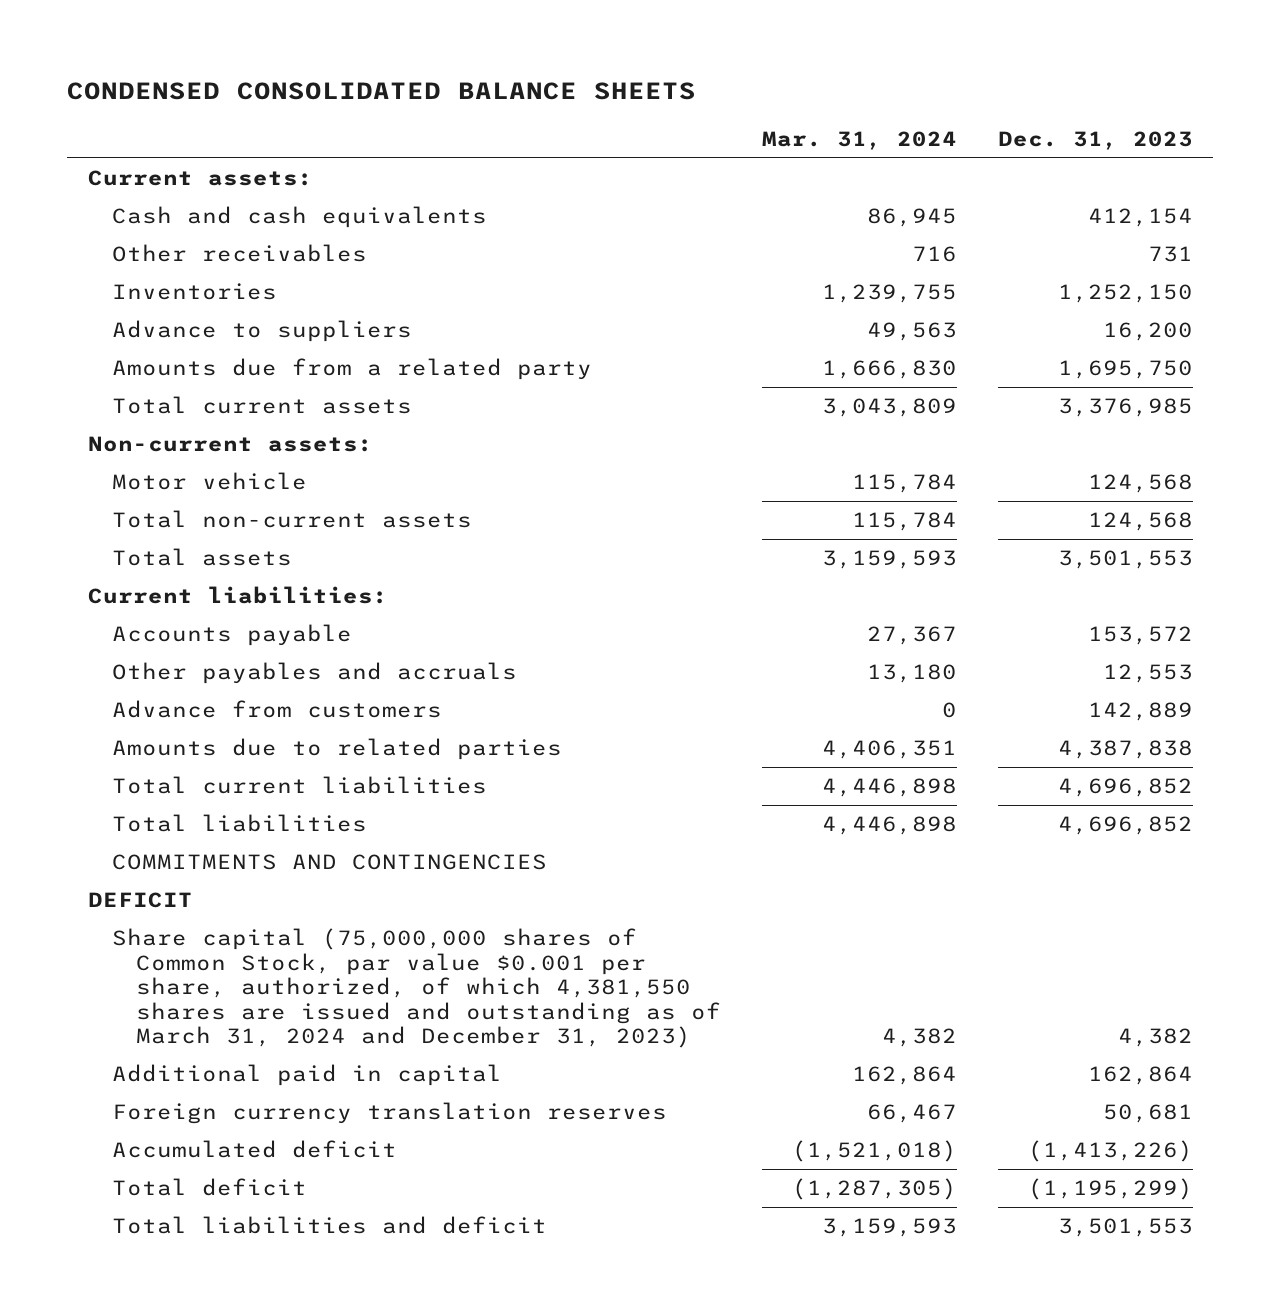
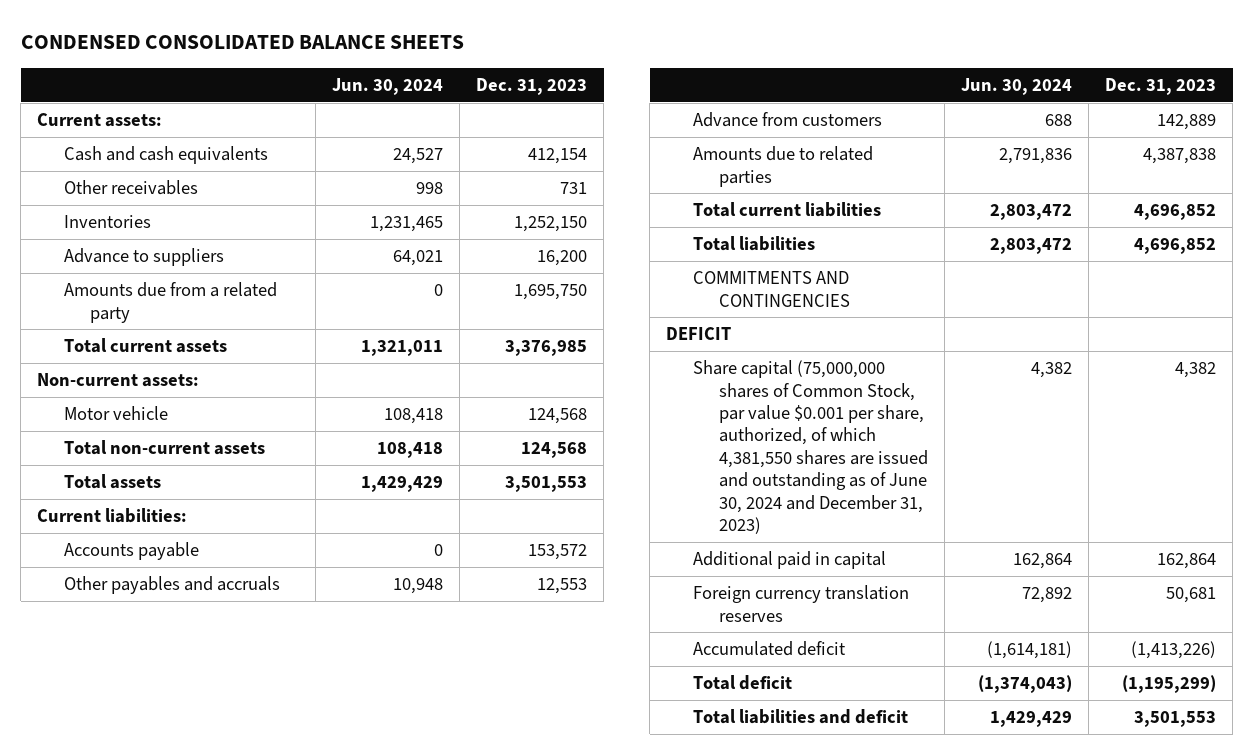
- | Mar. 31, 2024 | Dec. 31, 2023
+ | Jun. 30, 2024 | Dec. 31, 2023
- Share capital (75,000,000 shares of Common Stock, par value $0.001 per share, authorized, of which 4,381,550 shares are issued and outstanding as of March 31, 2024 and December 31, 2023) | 4,382 | 4,382
+ Share capital (75,000,000 shares of Common Stock, par value $0.001 per share, authorized, of which 4,381,550 shares are issued and outstanding as of June 30, 2024 and December 31, 2023) | 4,382 | 4,382

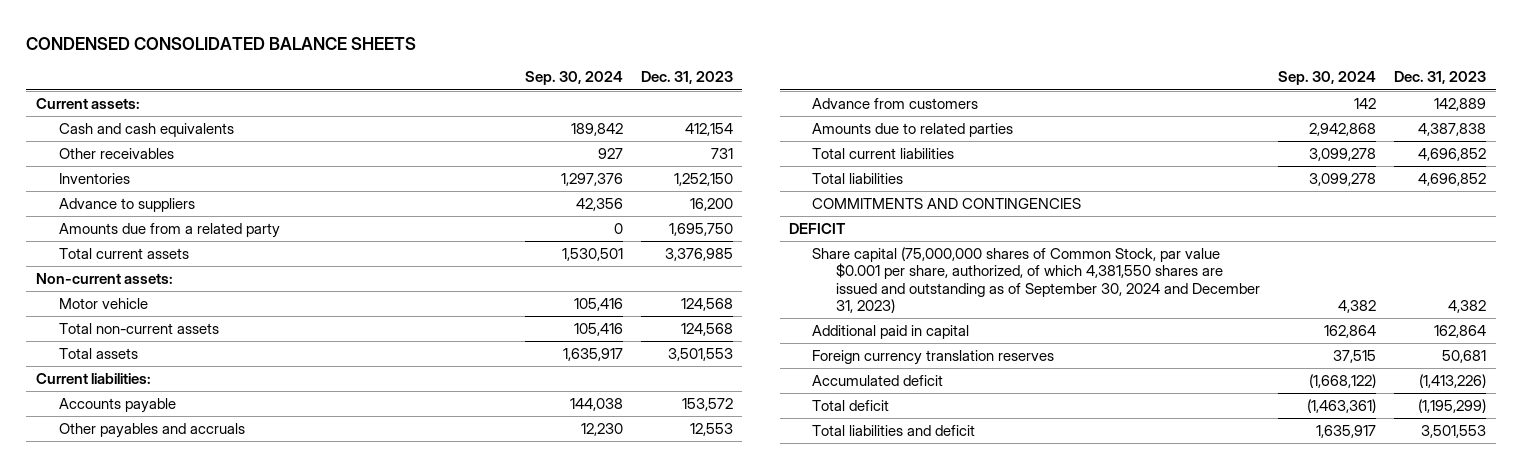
- | Jun. 30, 2024 | Dec. 31, 2023
+ | Sep. 30, 2024 | Dec. 31, 2023
- Share capital (75,000,000 shares of Common Stock, par value $0.001 per share, authorized, of which 4,381,550 shares are issued and outstanding as of June 30, 2024 and December 31, 2023) | 4,382 | 4,382
+ Share capital (75,000,000 shares of Common Stock, par value $0.001 per share, authorized, of which 4,381,550 shares are issued and outstanding as of September 30, 2024 and December 31, 2023) | 4,382 | 4,382

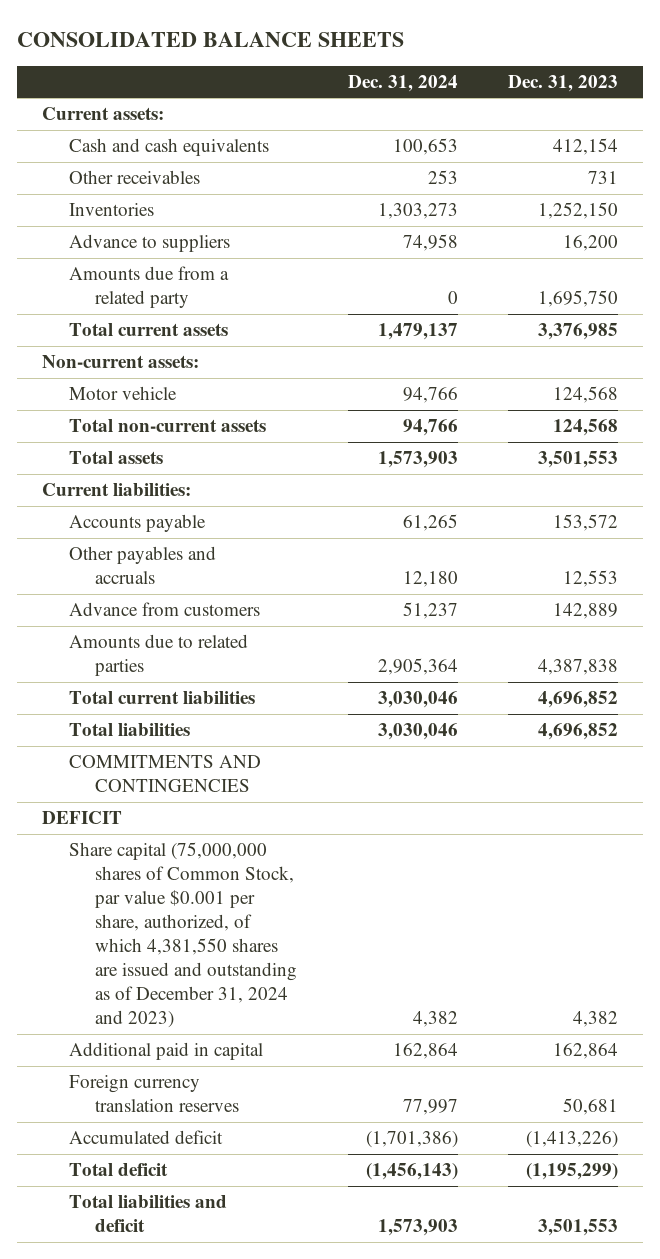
- CONDENSED CONSOLIDATED BALANCE SHEETS
+ CONSOLIDATED BALANCE SHEETS
- | Sep. 30, 2024 | Dec. 31, 2023
+ | Dec. 31, 2024 | Dec. 31, 2023
- Share capital (75,000,000 shares of Common Stock, par value $0.001 per share, authorized, of which 4,381,550 shares are issued and outstanding as of September 30, 2024 and December 31, 2023) | 4,382 | 4,382
+ Share capital (75,000,000 shares of Common Stock, par value $0.001 per share, authorized, of which 4,381,550 shares are issued and outstanding as of December 31, 2024 and 2023) | 4,382 | 4,382

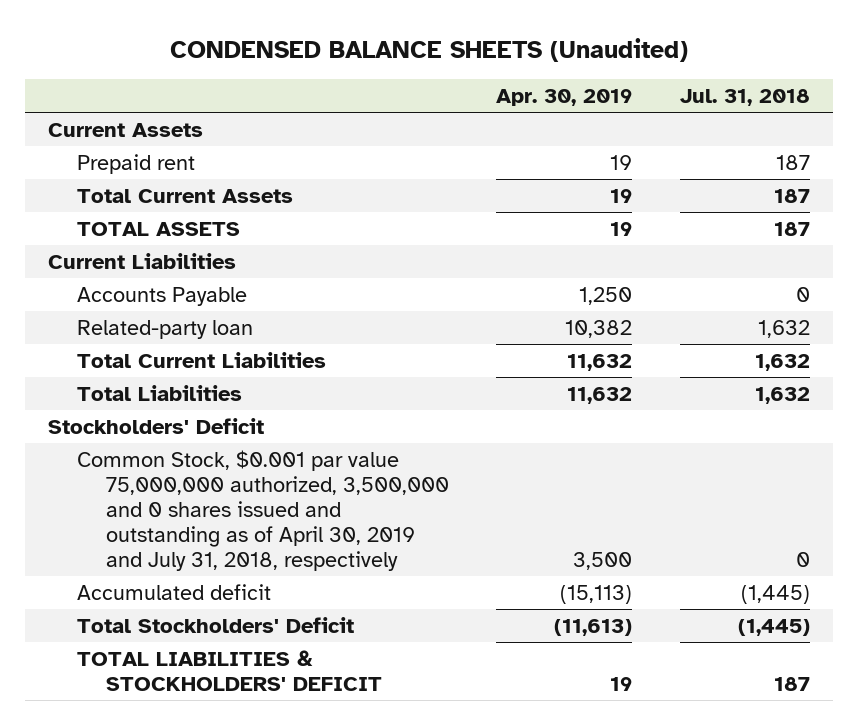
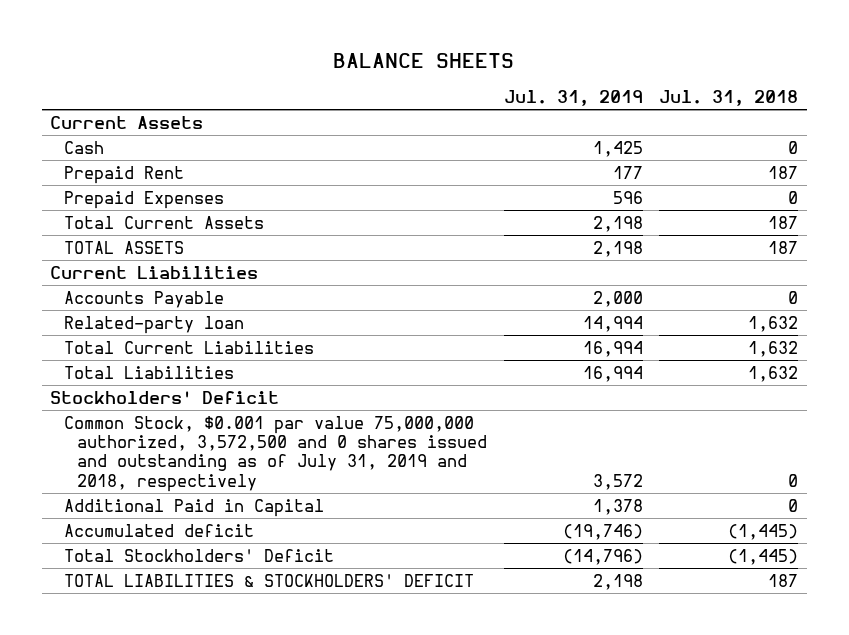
- CONDENSED BALANCE SHEETS (Unaudited)
+ BALANCE SHEETS
- | Apr. 30, 2019 | Jul. 31, 2018
+ | Jul. 31, 2019 | Jul. 31, 2018
- Prepaid rent | 19 | 187
+ Cash | 1,425 | 0
+ Prepaid Rent | 177 | 187
+ Prepaid Expenses | 596 | 0
- Common Stock, $0.001 par value 75,000,000 authorized, 3,500,000 and 0 shares issued and outstanding as of April 30, 2019 and July 31, 2018, respectively | 3,500 | 0
+ Common Stock, $0.001 par value 75,000,000 authorized, 3,572,500 and 0 shares issued and outstanding as of July 31, 2019 and 2018, respectively | 3,572 | 0
+ Additional Paid in Capital | 1,378 | 0

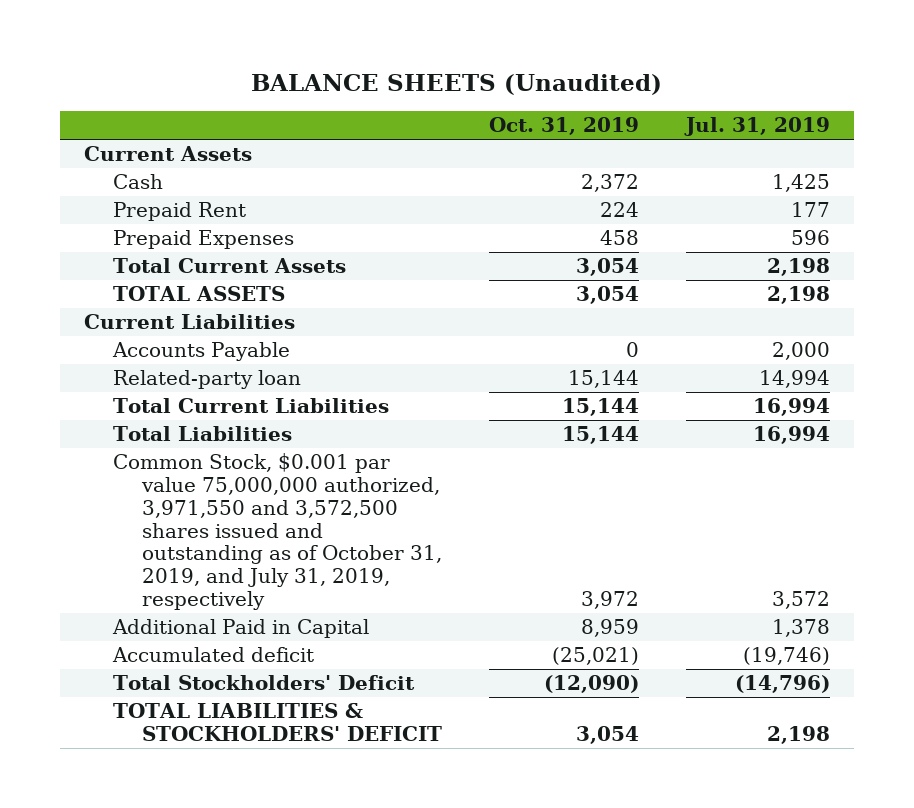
- BALANCE SHEETS
+ BALANCE SHEETS (Unaudited)
- | Jul. 31, 2019 | Jul. 31, 2018
+ | Oct. 31, 2019 | Jul. 31, 2019
- Stockholders' Deficit
- Common Stock, $0.001 par value 75,000,000 authorized, 3,572,500 and 0 shares issued and outstanding as of July 31, 2019 and 2018, respectively | 3,572 | 0
+ Common Stock, $0.001 par value 75,000,000 authorized, 3,971,550 and 3,572,500 shares issued and outstanding as of October 31, 2019, and July 31, 2019, respectively | 3,972 | 3,572

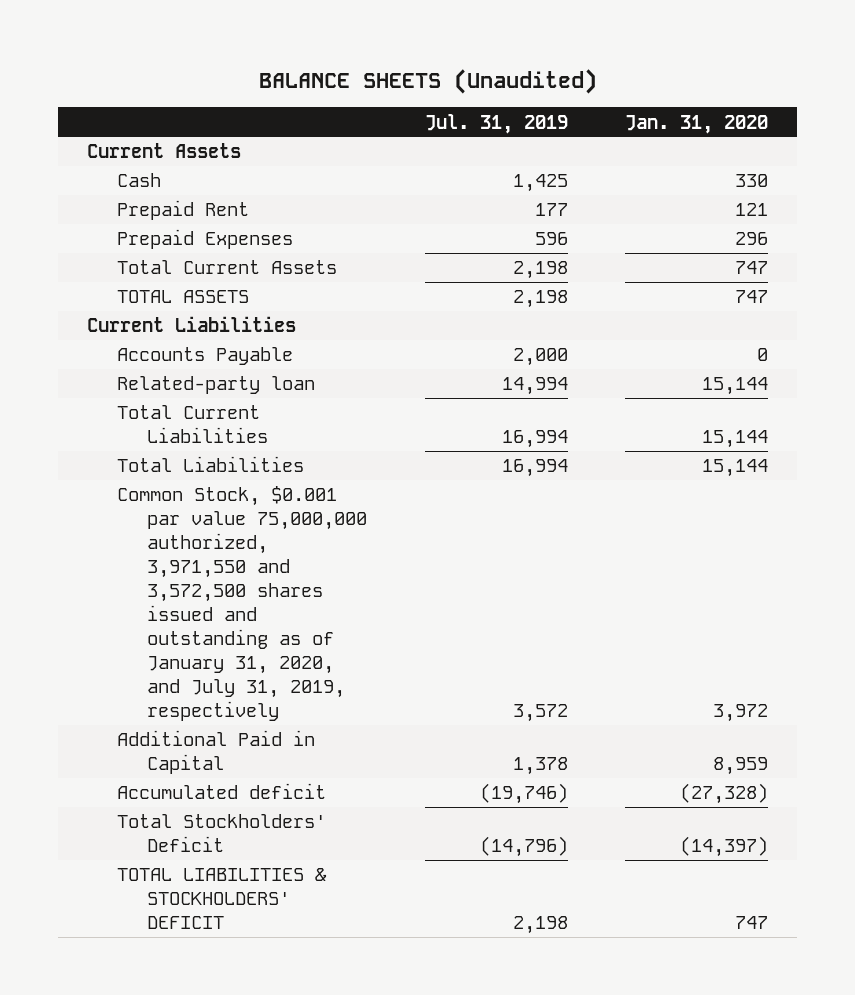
- | Oct. 31, 2019 | Jul. 31, 2019
+ | Jul. 31, 2019 | Jan. 31, 2020
- Common Stock, $0.001 par value 75,000,000 authorized, 3,971,550 and 3,572,500 shares issued and outstanding as of October 31, 2019, and July 31, 2019, respectively | 3,972 | 3,572
+ Common Stock, $0.001 par value 75,000,000 authorized, 3,971,550 and 3,572,500 shares issued and outstanding as of January 31, 2020, and July 31, 2019, respectively | 3,572 | 3,972

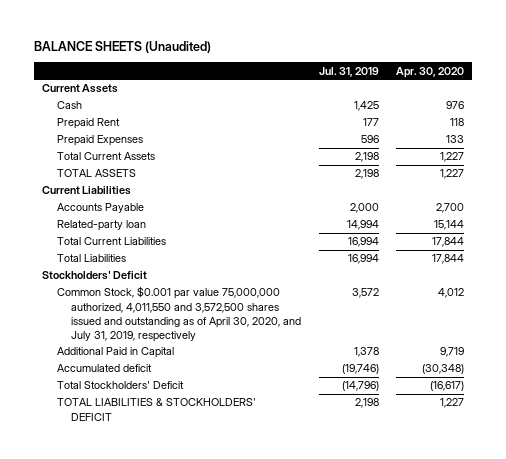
- | Jul. 31, 2019 | Jan. 31, 2020
+ | Jul. 31, 2019 | Apr. 30, 2020
- Common Stock, $0.001 par value 75,000,000 authorized, 3,971,550 and 3,572,500 shares issued and outstanding as of January 31, 2020, and July 31, 2019, respectively | 3,572 | 3,972
+ Stockholders' Deficit
+ Common Stock, $0.001 par value 75,000,000 authorized, 4,011,550 and 3,572,500 shares issued and outstanding as of April 30, 2020, and July 31, 2019, respectively | 3,572 | 4,012

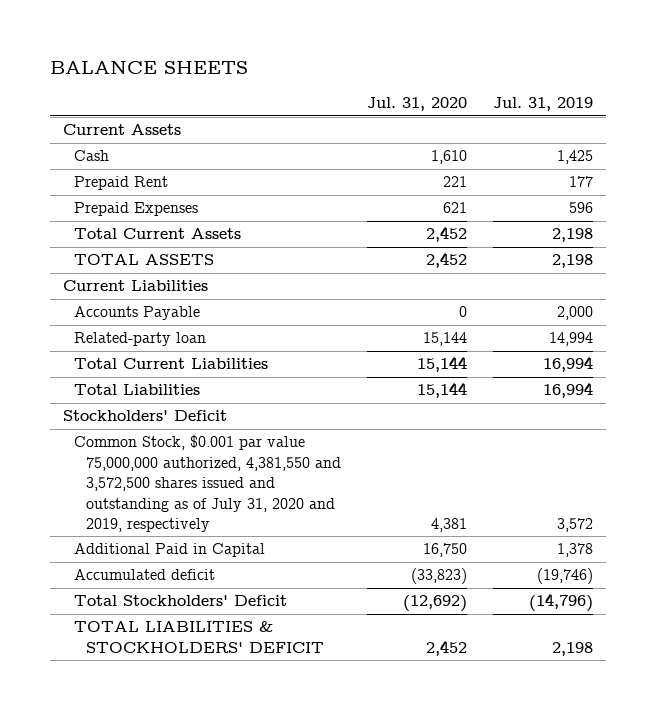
- BALANCE SHEETS (Unaudited)
+ BALANCE SHEETS
- | Jul. 31, 2019 | Apr. 30, 2020
+ | Jul. 31, 2020 | Jul. 31, 2019
- Common Stock, $0.001 par value 75,000,000 authorized, 4,011,550 and 3,572,500 shares issued and outstanding as of April 30, 2020, and July 31, 2019, respectively | 3,572 | 4,012
+ Common Stock, $0.001 par value 75,000,000 authorized, 4,381,550 and 3,572,500 shares issued and outstanding as of July 31, 2020 and 2019, respectively | 4,381 | 3,572

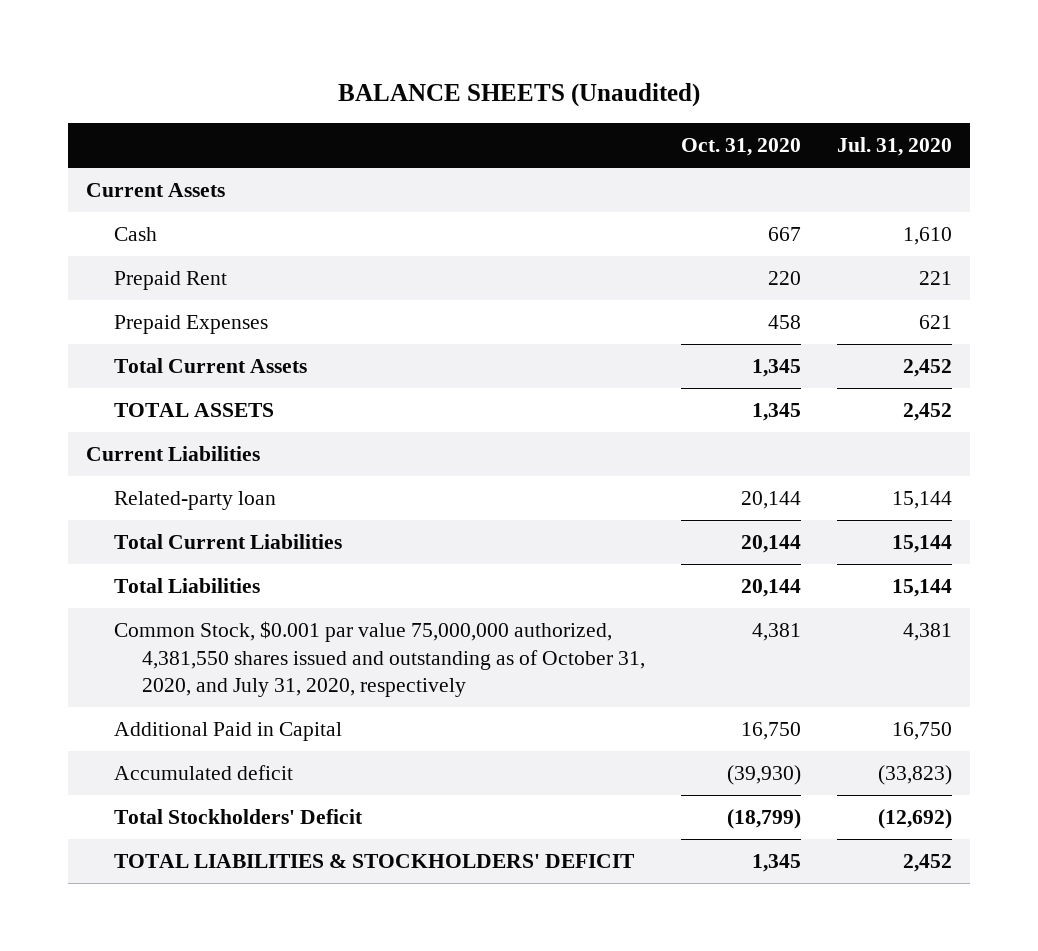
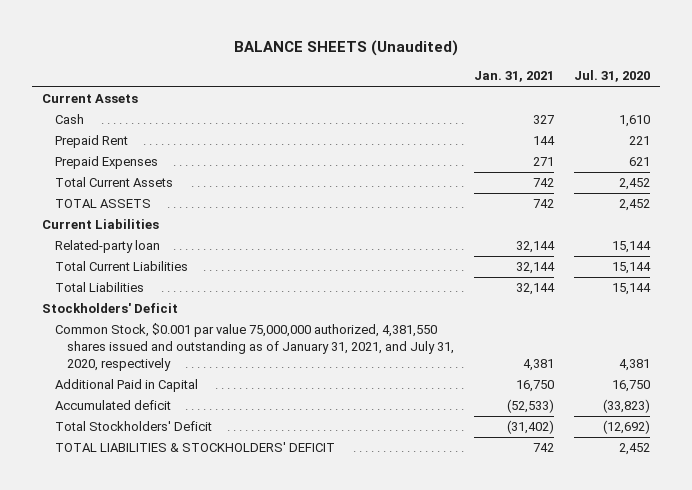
- | Oct. 31, 2020 | Jul. 31, 2020
+ | Jan. 31, 2021 | Jul. 31, 2020
- Common Stock, $0.001 par value 75,000,000 authorized, 4,381,550 shares issued and outstanding as of October 31, 2020, and July 31, 2020, respectively | 4,381 | 4,381
+ Stockholders' Deficit
+ Common Stock, $0.001 par value 75,000,000 authorized, 4,381,550 shares issued and outstanding as of January 31, 2021, and July 31, 2020, respectively | 4,381 | 4,381

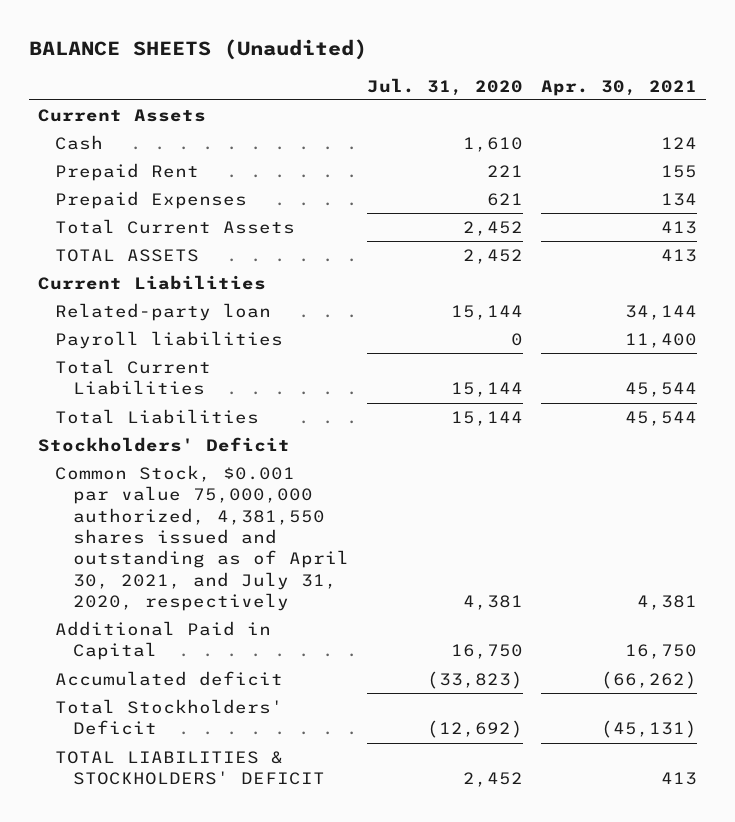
- | Jan. 31, 2021 | Jul. 31, 2020
+ | Jul. 31, 2020 | Apr. 30, 2021
+ Payroll liabilities | 0 | 11,400
- Common Stock, $0.001 par value 75,000,000 authorized, 4,381,550 shares issued and outstanding as of January 31, 2021, and July 31, 2020, respectively | 4,381 | 4,381
+ Common Stock, $0.001 par value 75,000,000 authorized, 4,381,550 shares issued and outstanding as of April 30, 2021, and July 31, 2020, respectively | 4,381 | 4,381

